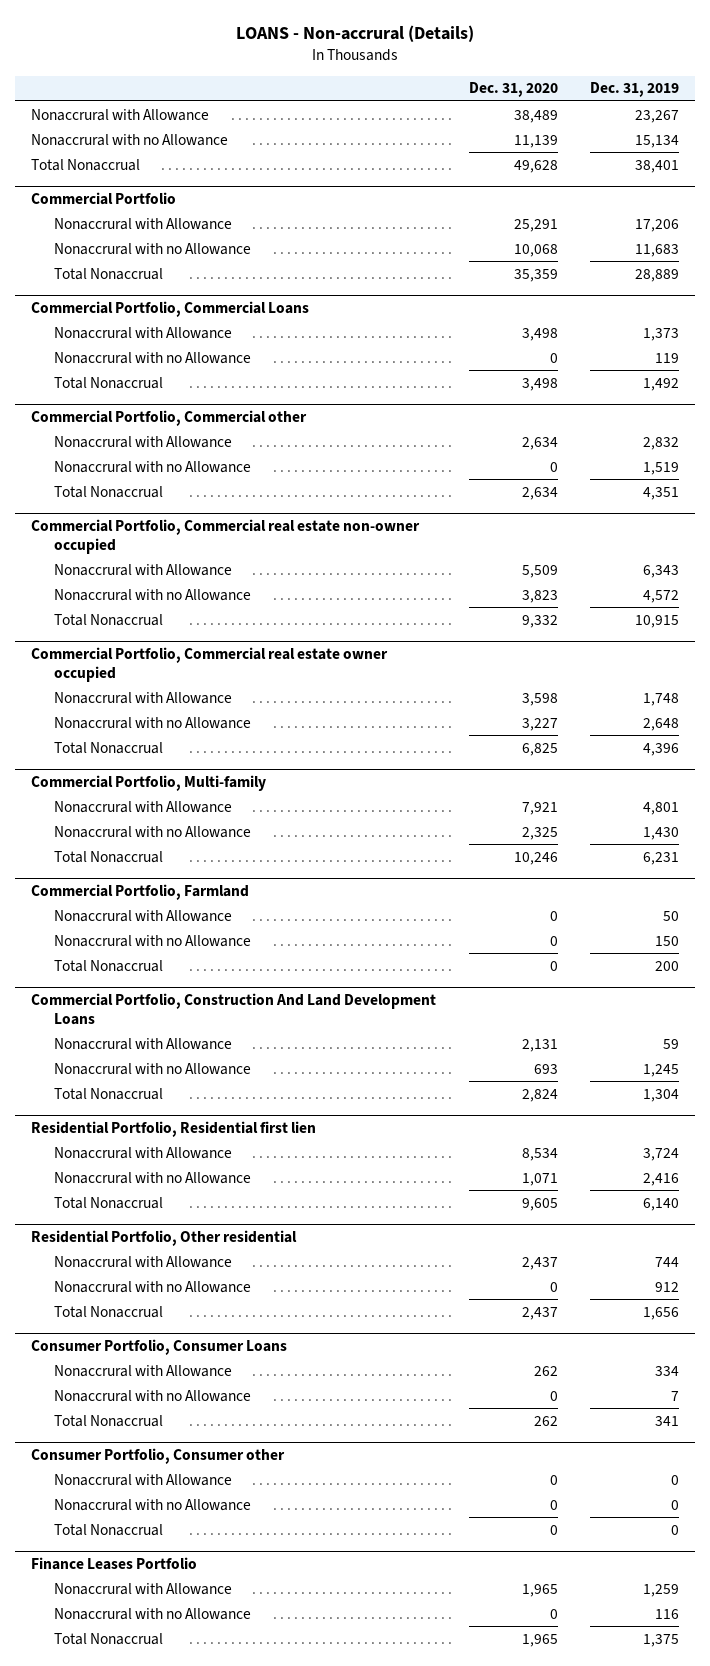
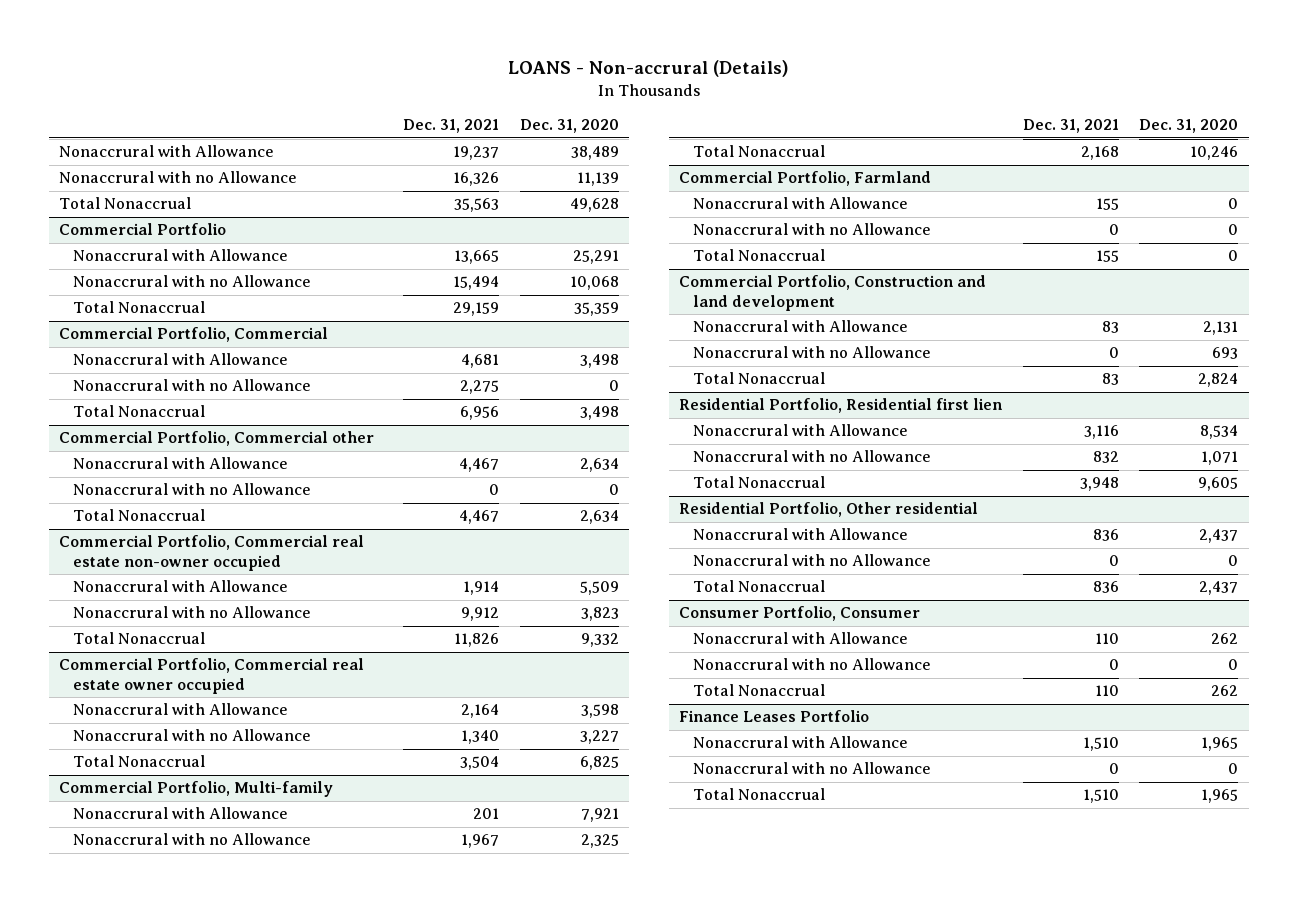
- | Dec. 31, 2020 | Dec. 31, 2019
+ | Dec. 31, 2021 | Dec. 31, 2020
- Commercial Portfolio, Commercial Loans
+ Commercial Portfolio, Commercial
- Commercial Portfolio, Construction And Land Development Loans
+ Commercial Portfolio, Construction and land development
- Consumer Portfolio, Consumer Loans
+ Consumer Portfolio, Consumer
- Consumer Portfolio, Consumer other
- Nonaccrural with Allowance | 0 | 0
- Nonaccrural with no Allowance | 0 | 0
- Total Nonaccrual | 0 | 0

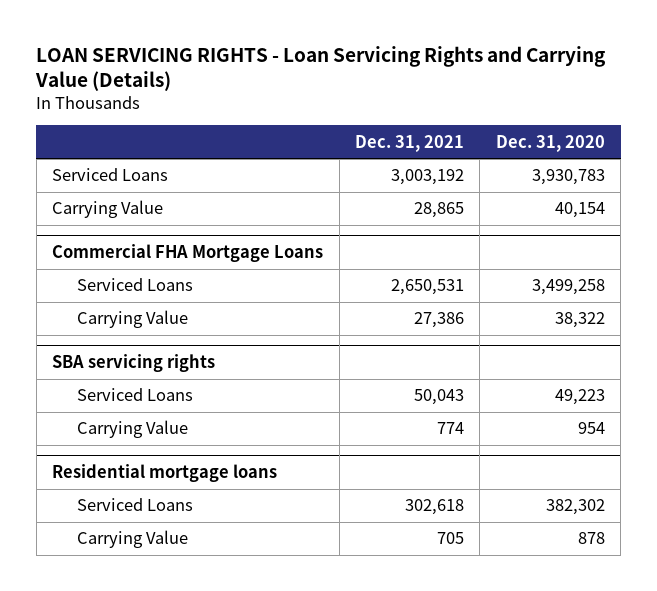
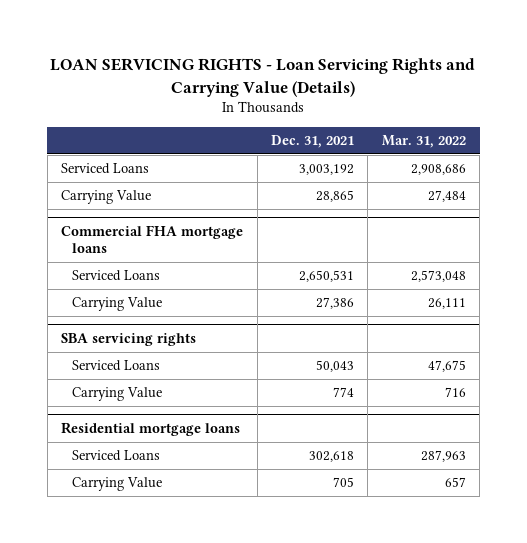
- | Dec. 31, 2021 | Dec. 31, 2020
+ | Dec. 31, 2021 | Mar. 31, 2022
- Commercial FHA Mortgage Loans
+ Commercial FHA mortgage loans

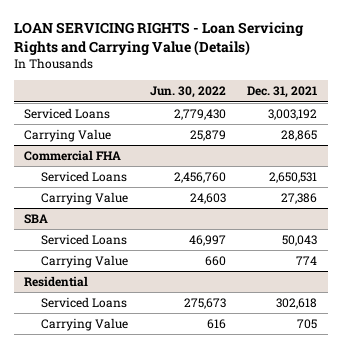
- | Dec. 31, 2021 | Mar. 31, 2022
+ | Jun. 30, 2022 | Dec. 31, 2021
- Commercial FHA mortgage loans
+ Commercial FHA
- SBA servicing rights
+ SBA
- Residential mortgage loans
+ Residential

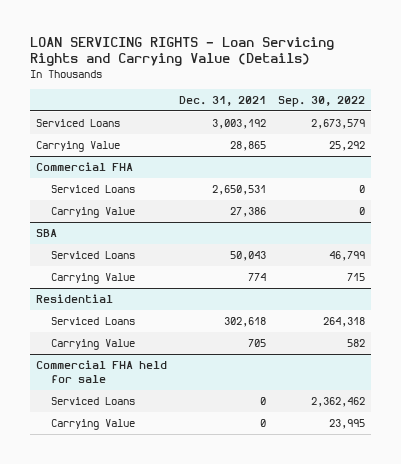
- | Jun. 30, 2022 | Dec. 31, 2021
+ | Dec. 31, 2021 | Sep. 30, 2022
+ Commercial FHA held for sale
+ Serviced Loans | 0 | 2,362,462
+ Carrying Value | 0 | 23,995

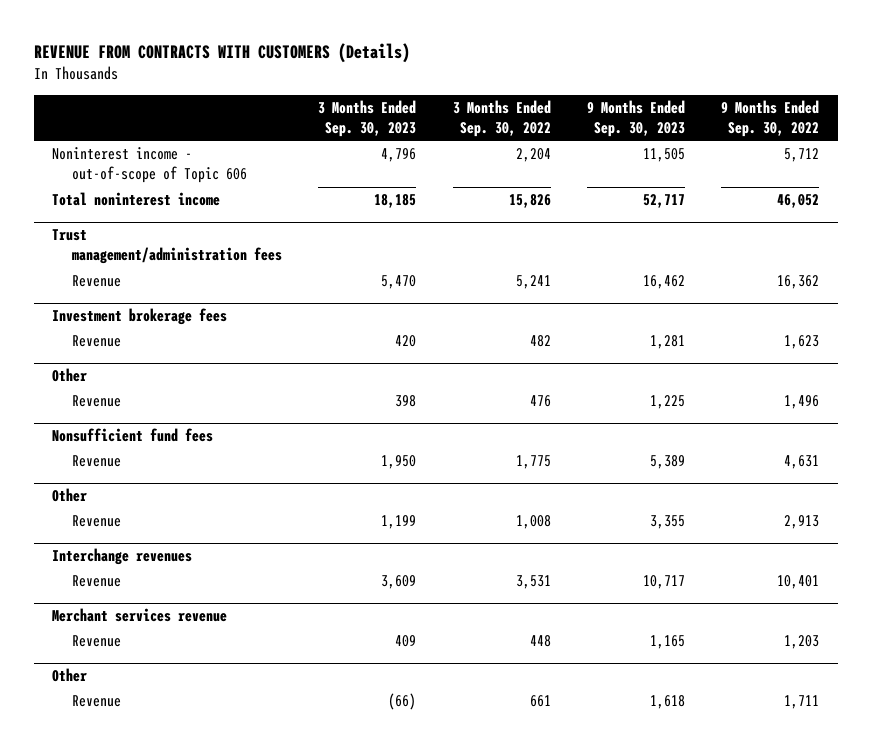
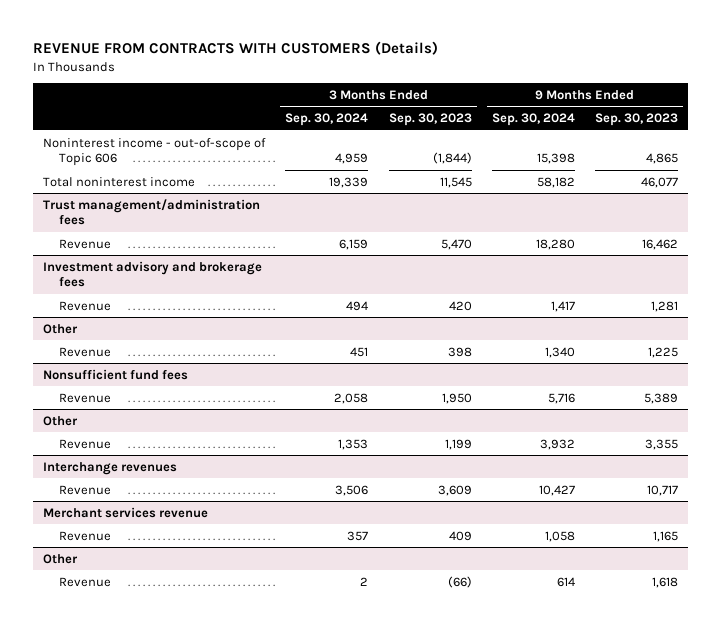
- | 3 Months Ended Sep. 30, 2023 | 3 Months Ended Sep. 30, 2022 | 9 Months Ended Sep. 30, 2023 | 9 Months Ended Sep. 30, 2022
+ | 3 Months Ended Sep. 30, 2024 | 3 Months Ended Sep. 30, 2023 | 9 Months Ended Sep. 30, 2024 | 9 Months Ended Sep. 30, 2023
- Noninterest income - out-of-scope of Topic 606 | 4,796 | 2,204 | 11,505 | 5,712
- Total noninterest income | 18,185 | 15,826 | 52,717 | 46,052
+ Noninterest income - out-of-scope of Topic 606 | 4,959 | (1,844) | 15,398 | 4,865
+ Total noninterest income | 19,339 | 11,545 | 58,182 | 46,077
- Investment brokerage fees
+ Investment advisory and brokerage fees

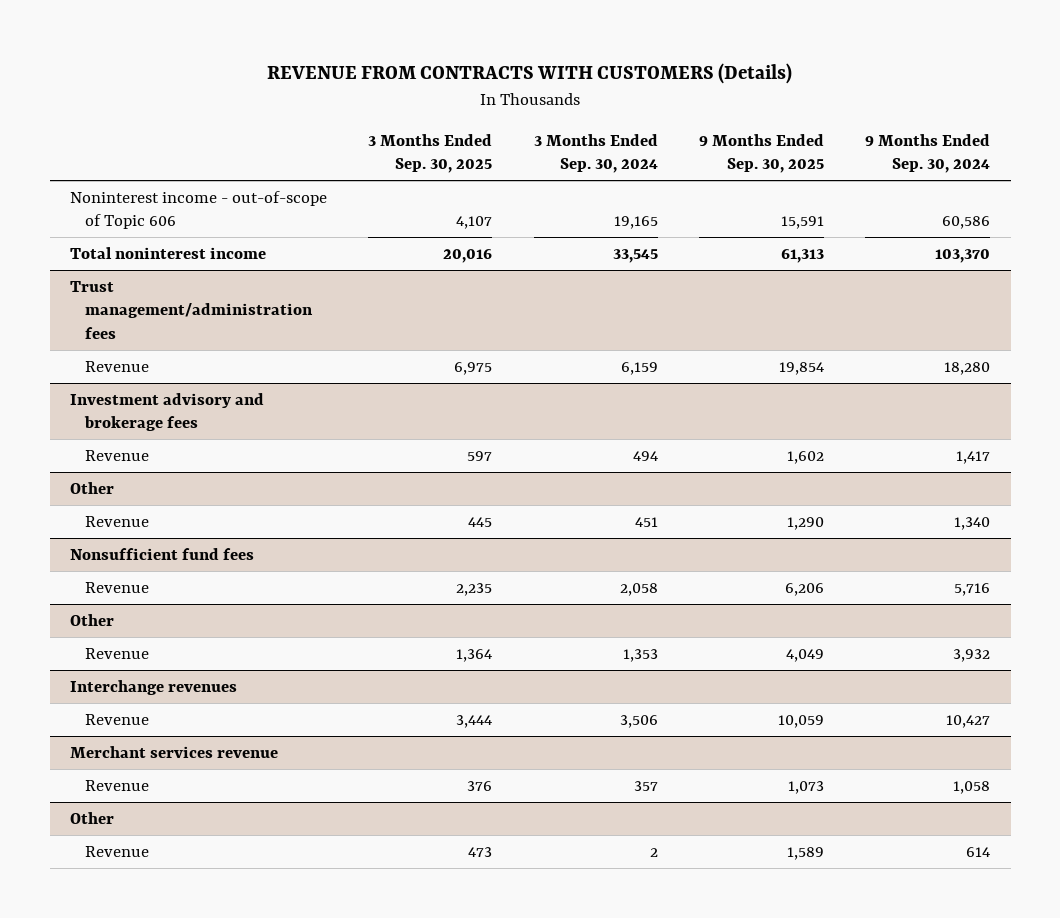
- | 3 Months Ended Sep. 30, 2024 | 3 Months Ended Sep. 30, 2023 | 9 Months Ended Sep. 30, 2024 | 9 Months Ended Sep. 30, 2023
+ | 3 Months Ended Sep. 30, 2025 | 3 Months Ended Sep. 30, 2024 | 9 Months Ended Sep. 30, 2025 | 9 Months Ended Sep. 30, 2024
- Noninterest income - out-of-scope of Topic 606 | 4,959 | (1,844) | 15,398 | 4,865
- Total noninterest income | 19,339 | 11,545 | 58,182 | 46,077
+ Noninterest income - out-of-scope of Topic 606 | 4,107 | 19,165 | 15,591 | 60,586
+ Total noninterest income | 20,016 | 33,545 | 61,313 | 103,370

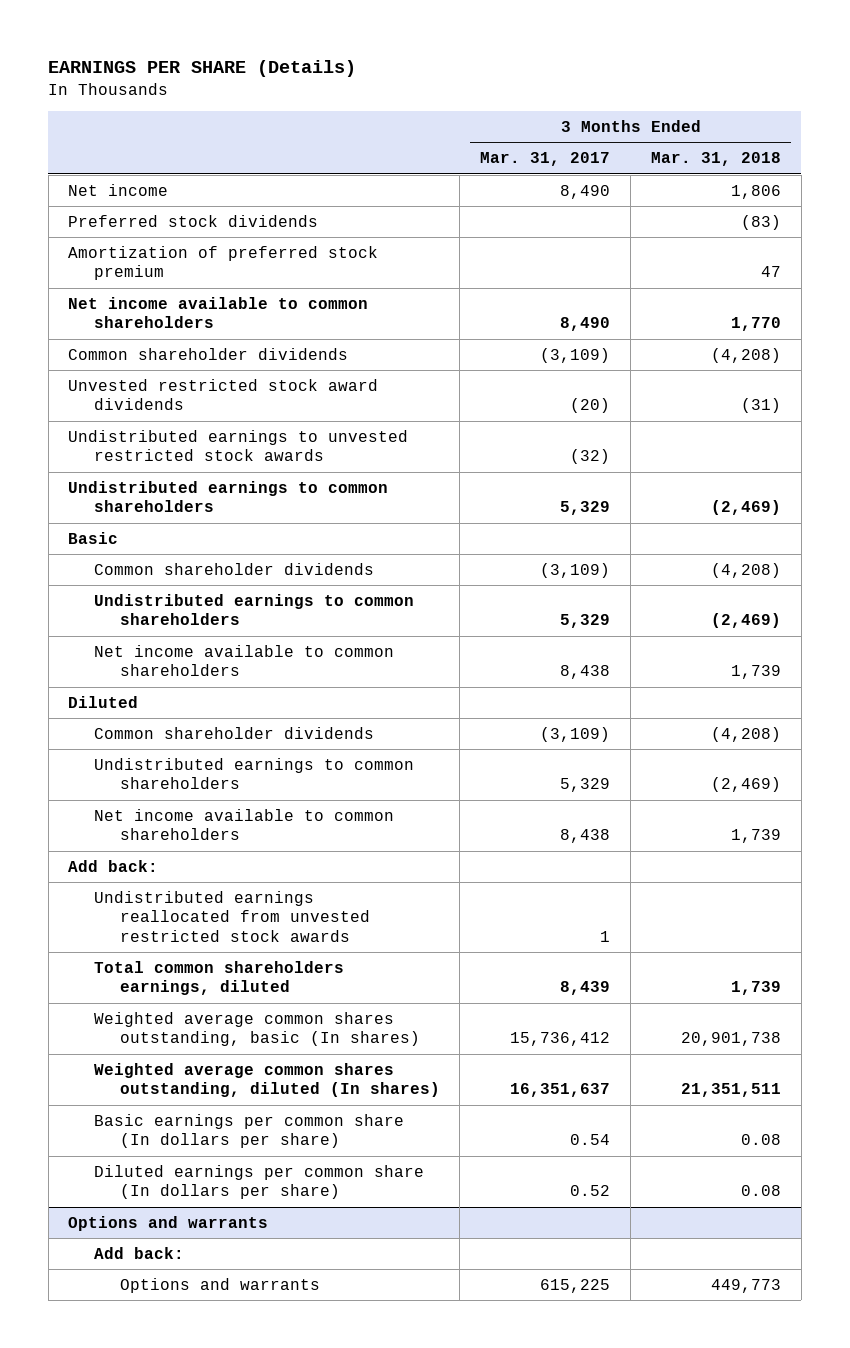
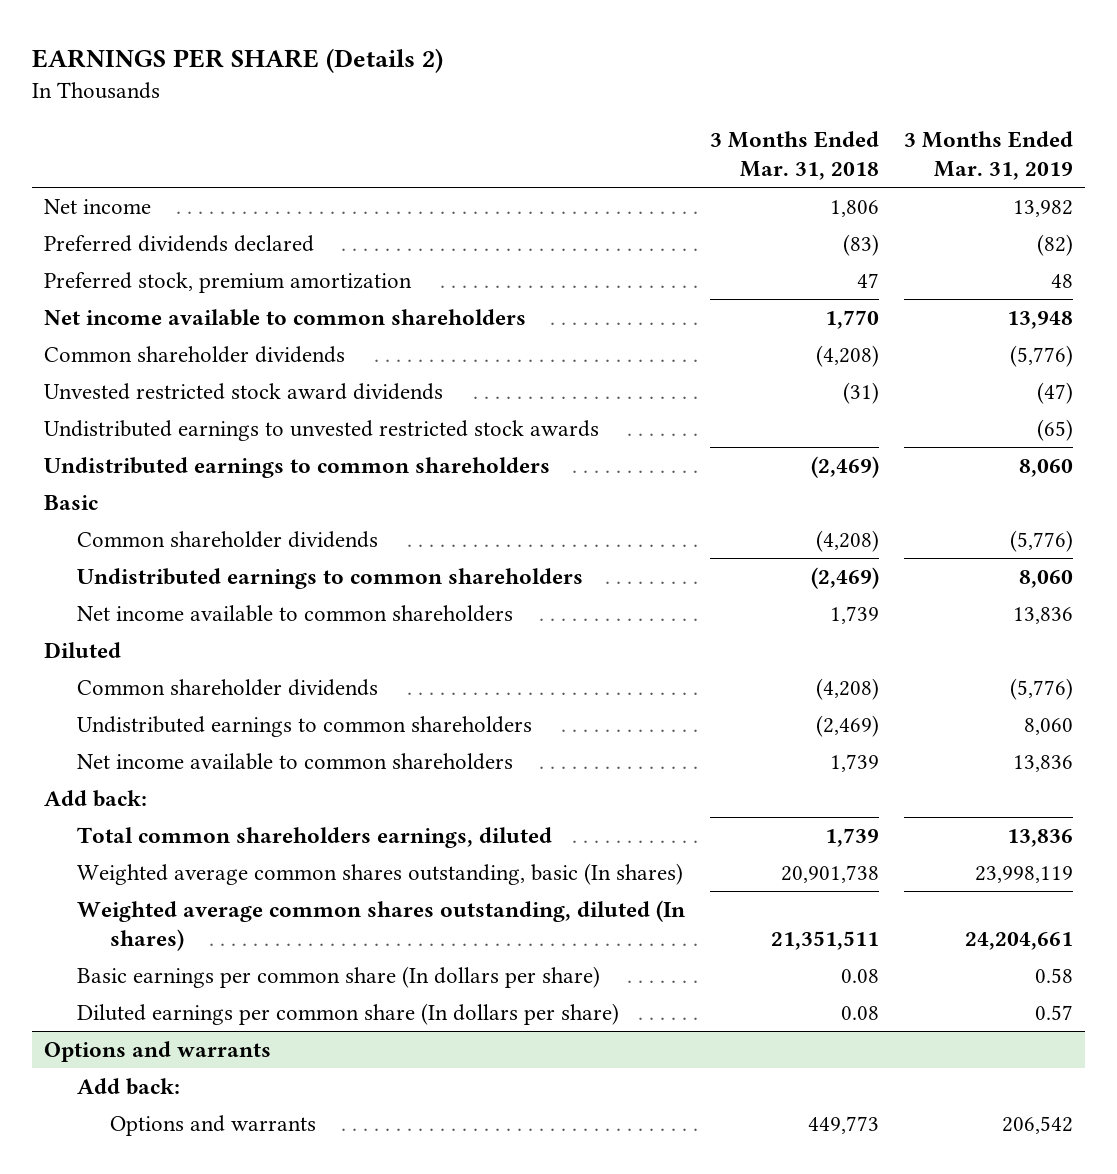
- EARNINGS PER SHARE (Details)
+ EARNINGS PER SHARE (Details 2)
- | 3 Months Ended Mar. 31, 2017 | 3 Months Ended Mar. 31, 2018
+ | 3 Months Ended Mar. 31, 2018 | 3 Months Ended Mar. 31, 2019
- Preferred stock dividends | | (83)
- Amortization of preferred stock premium | | 47
+ Preferred dividends declared | (83) | (82)
+ Preferred stock, premium amortization | 47 | 48
- Undistributed earnings reallocated from unvested restricted stock awards | 1 |

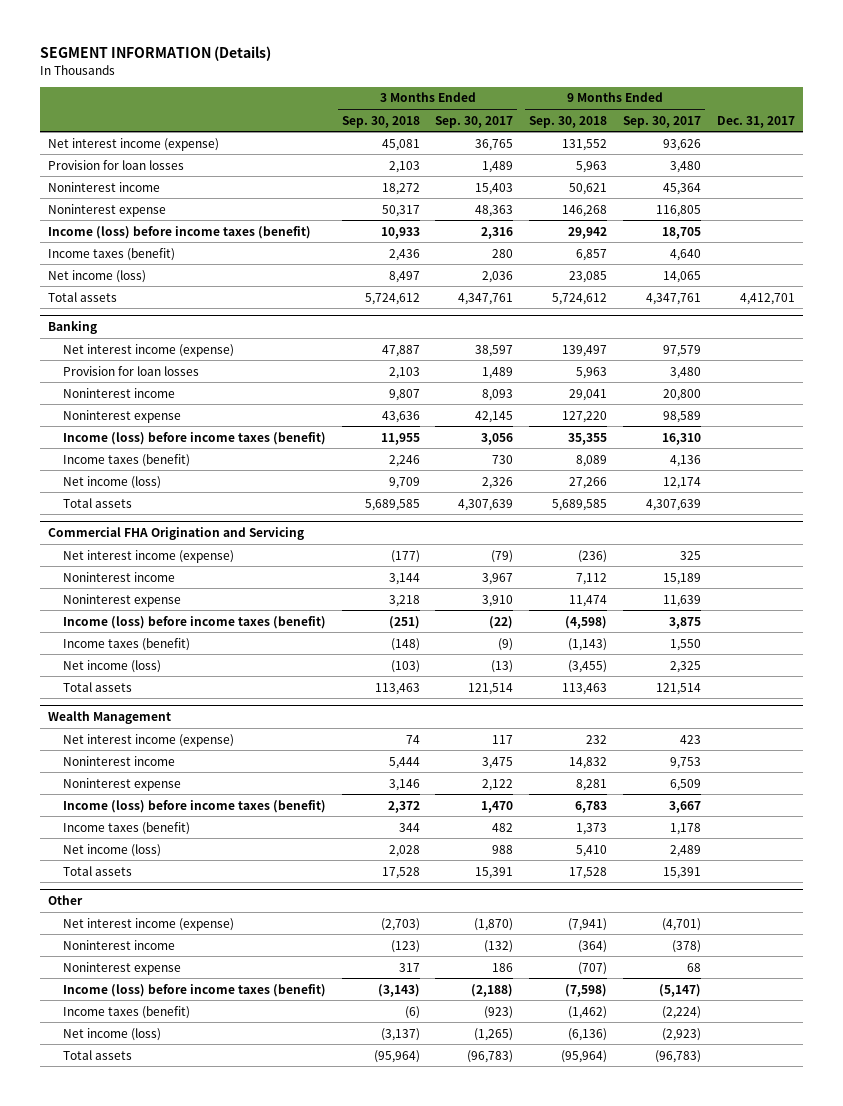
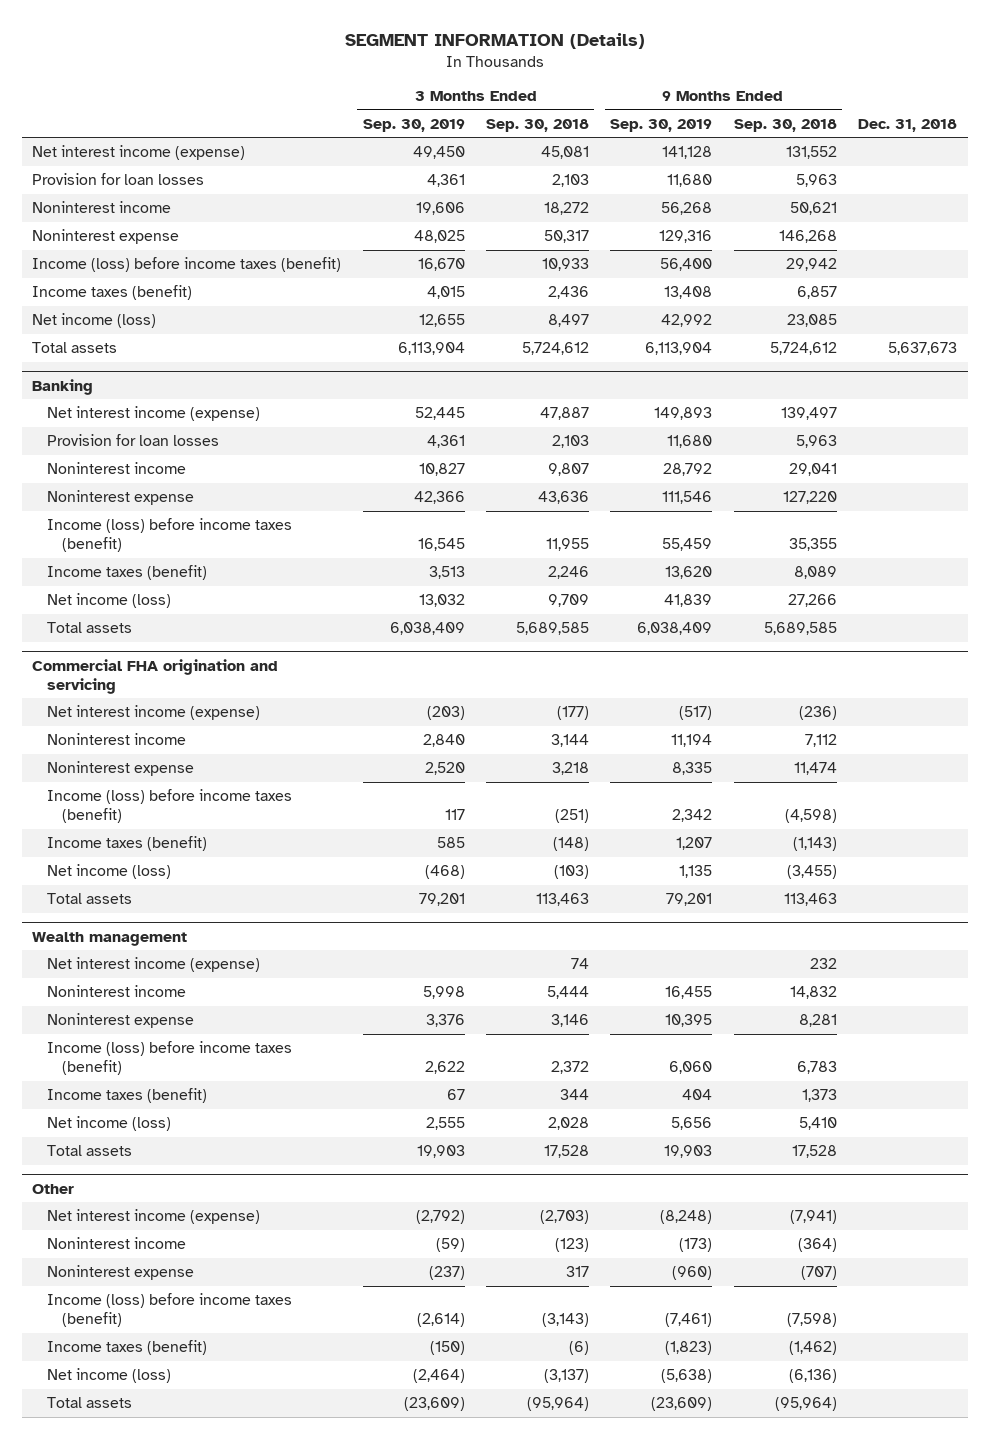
- | 3 Months Ended Sep. 30, 2018 | 3 Months Ended Sep. 30, 2017 | 9 Months Ended Sep. 30, 2018 | 9 Months Ended Sep. 30, 2017 | Dec. 31, 2017
+ | 3 Months Ended Sep. 30, 2019 | 3 Months Ended Sep. 30, 2018 | 9 Months Ended Sep. 30, 2019 | 9 Months Ended Sep. 30, 2018 | Dec. 31, 2018
- Commercial FHA Origination and Servicing
+ Commercial FHA origination and servicing
- Wealth Management
+ Wealth management

